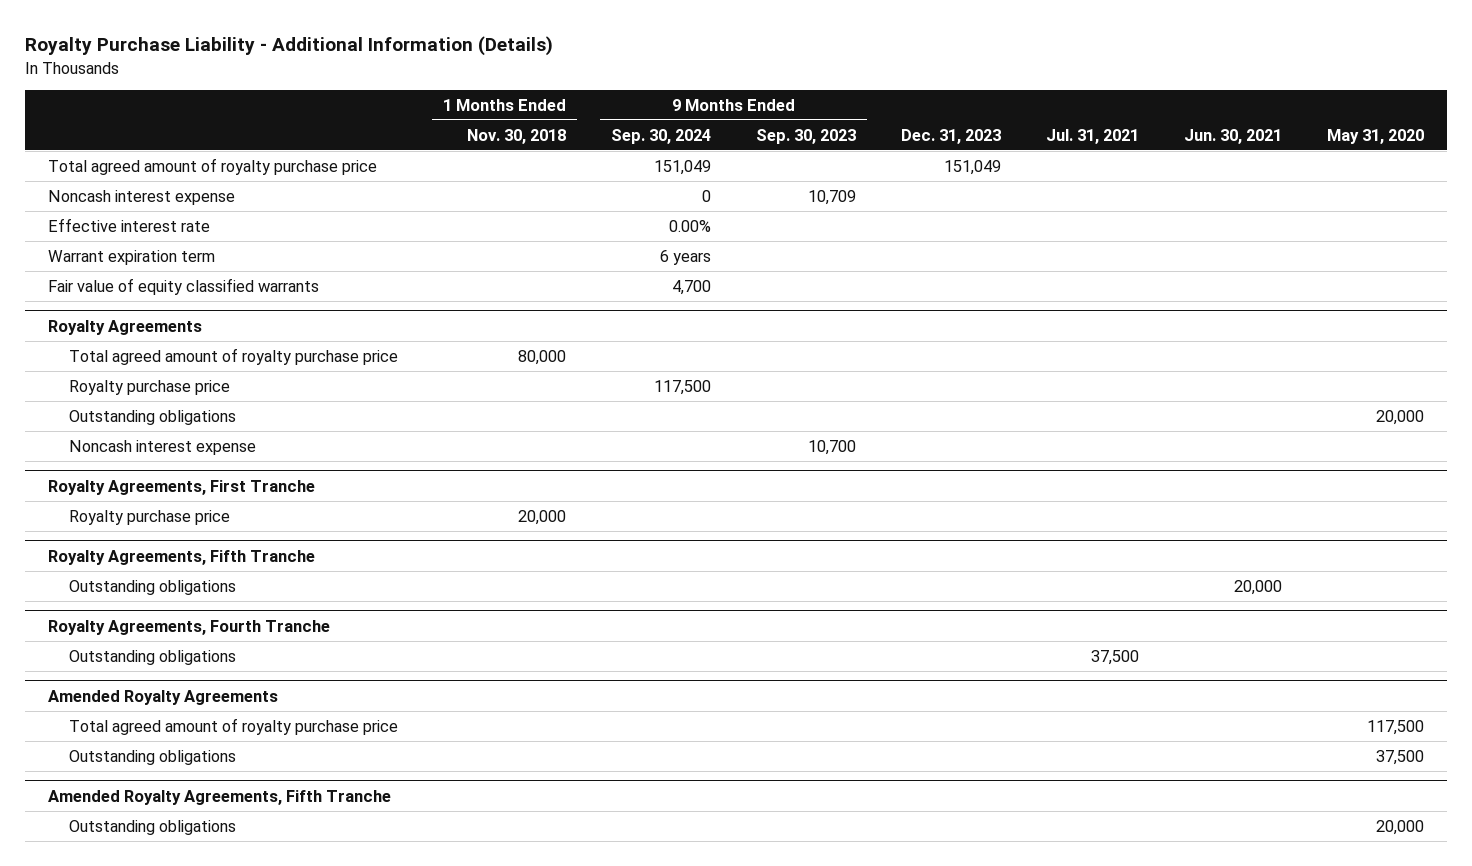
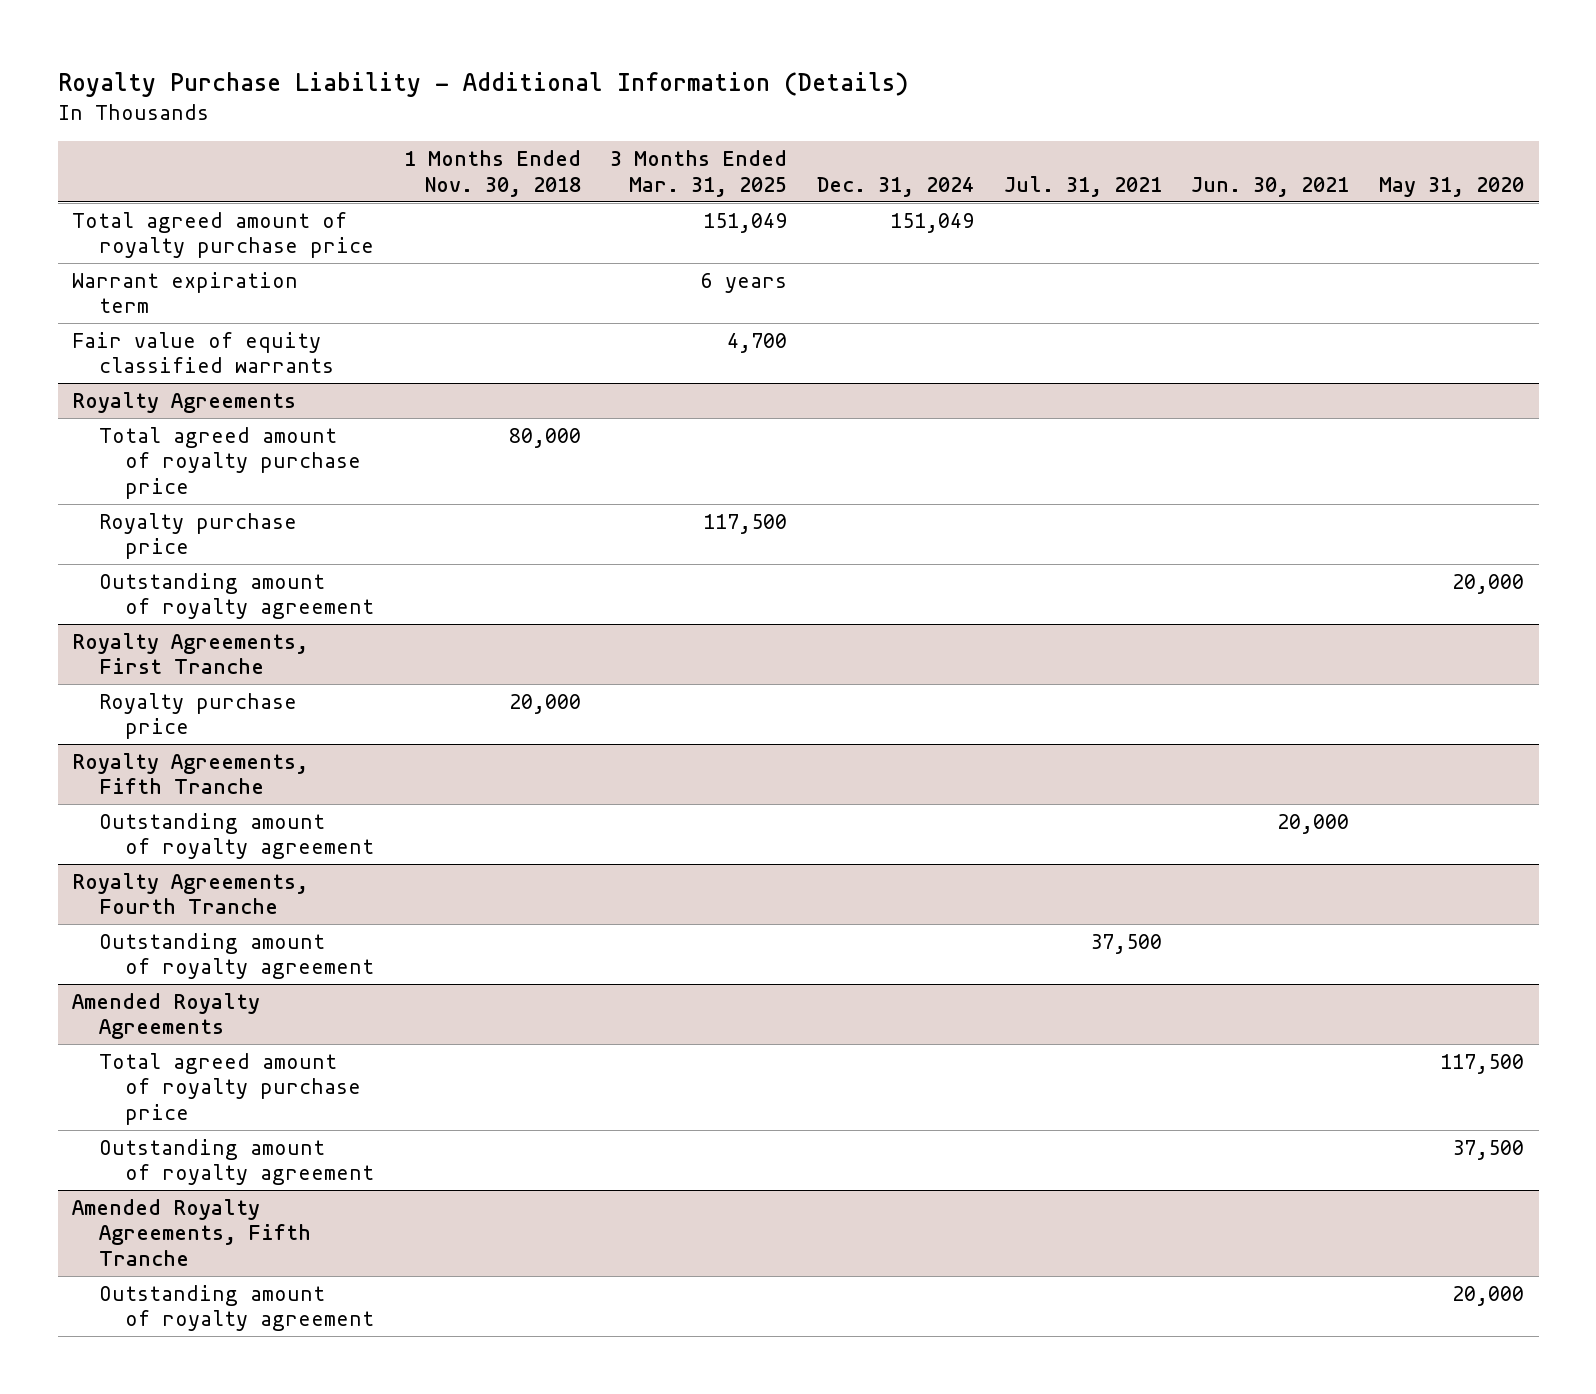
- | 1 Months Ended Nov. 30, 2018 | 9 Months Ended Sep. 30, 2024 | 9 Months Ended Sep. 30, 2023 | Dec. 31, 2023 | Jul. 31, 2021 | Jun. 30, 2021 | May 31, 2020
+ | 1 Months Ended Nov. 30, 2018 | 3 Months Ended Mar. 31, 2025 | Dec. 31, 2024 | Jul. 31, 2021 | Jun. 30, 2021 | May 31, 2020
- Noncash interest expense | | 0 | 10,709 | | | |
- Effective interest rate | | 0.00% | | | | |
@ Royalty Agreements
- Outstanding obligations | | | | | | | 20,000
- Noncash interest expense | | | 10,700 | | | |
+ Outstanding amount of royalty agreement | | | | | | 20,000
@ Royalty Agreements, Fifth Tranche
- Outstanding obligations | | | | | | 20,000 |
+ Outstanding amount of royalty agreement | | | | | 20,000 |
@ Royalty Agreements, Fourth Tranche
- Outstanding obligations | | | | | 37,500 | |
+ Outstanding amount of royalty agreement | | | | 37,500 | |
@ Amended Royalty Agreements
- Outstanding obligations | | | | | | | 37,500
+ Outstanding amount of royalty agreement | | | | | | 37,500
@ Amended Royalty Agreements, Fifth Tranche
- Outstanding obligations | | | | | | | 20,000
+ Outstanding amount of royalty agreement | | | | | | 20,000

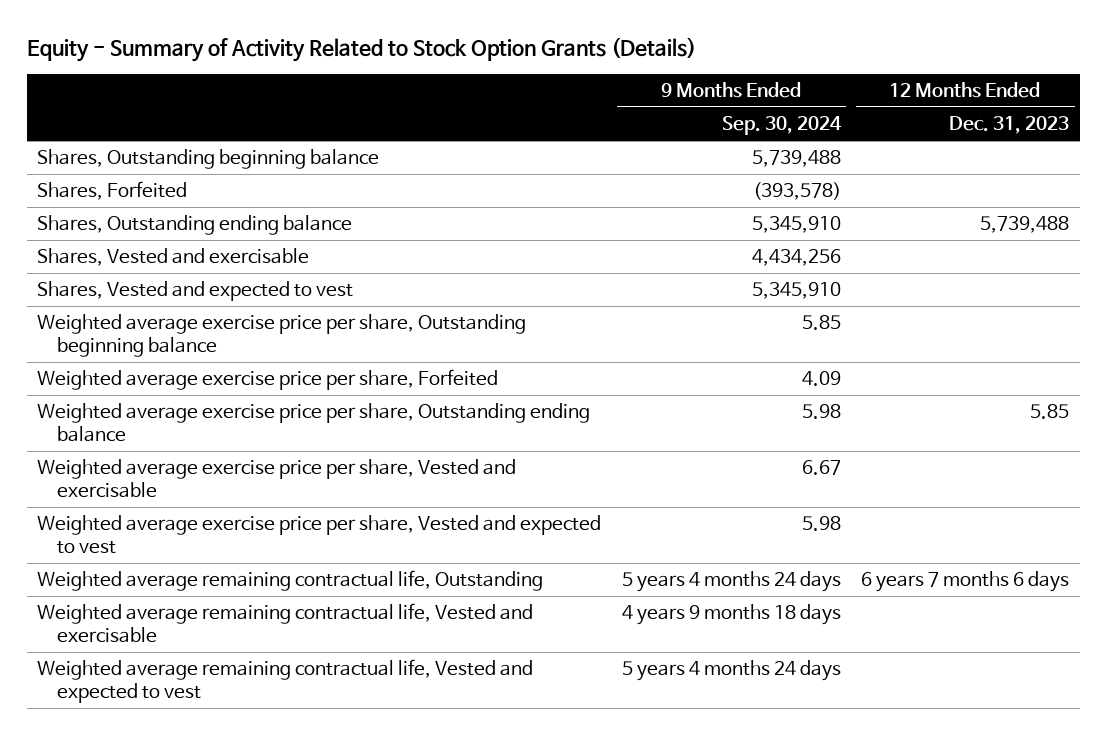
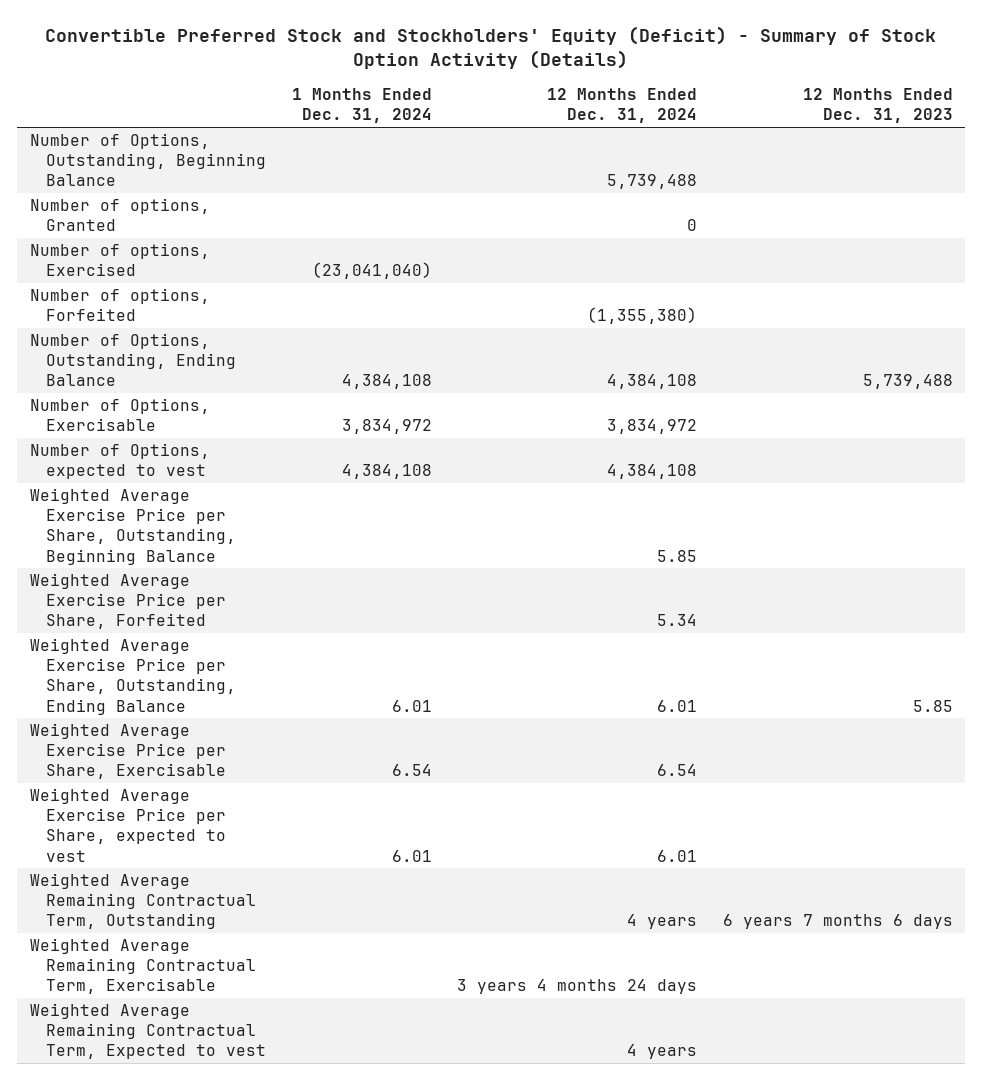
- Equity - Summary of Activity Related to Stock Option Grants (Details)
+ Convertible Preferred Stock and Stockholders' Equity (Deficit) - Summary of Stock Option Activity (Details)
- | 9 Months Ended Sep. 30, 2024 | 12 Months Ended Dec. 31, 2023
+ | 1 Months Ended Dec. 31, 2024 | 12 Months Ended Dec. 31, 2024 | 12 Months Ended Dec. 31, 2023
- Shares, Outstanding beginning balance | 5,739,488 |
- Shares, Forfeited | (393,578) |
- Shares, Outstanding ending balance | 5,345,910 | 5,739,488
- Shares, Vested and exercisable | 4,434,256 |
- Shares, Vested and expected to vest | 5,345,910 |
- Weighted average exercise price per share, Outstanding beginning balance | 5.85 |
- Weighted average exercise price per share, Forfeited | 4.09 |
- Weighted average exercise price per share, Outstanding ending balance | 5.98 | 5.85
- Weighted average exercise price per share, Vested and exercisable | 6.67 |
- Weighted average exercise price per share, Vested and expected to vest | 5.98 |
- Weighted average remaining contractual life, Outstanding | 5 years 4 months 24 days | 6 years 7 months 6 days
- Weighted average remaining contractual life, Vested and exercisable | 4 years 9 months 18 days |
- Weighted average remaining contractual life, Vested and expected to vest | 5 years 4 months 24 days |
+ Number of Options, Outstanding, Beginning Balance | | 5,739,488 |
+ Number of options, Granted | | 0 |
+ Number of options, Exercised | (23,041,040) | |
+ Number of options, Forfeited | | (1,355,380) |
+ Number of Options, Outstanding, Ending Balance | 4,384,108 | 4,384,108 | 5,739,488
+ Number of Options, Exercisable | 3,834,972 | 3,834,972 |
+ Number of Options, expected to vest | 4,384,108 | 4,384,108 |
+ Weighted Average Exercise Price per Share, Outstanding, Beginning Balance | | 5.85 |
+ Weighted Average Exercise Price per Share, Forfeited | | 5.34 |
+ Weighted Average Exercise Price per Share, Outstanding, Ending Balance | 6.01 | 6.01 | 5.85
+ Weighted Average Exercise Price per Share, Exercisable | 6.54 | 6.54 |
+ Weighted Average Exercise Price per Share, expected to vest | 6.01 | 6.01 |
+ Weighted Average Remaining Contractual Term, Outstanding | | 4 years | 6 years 7 months 6 days
+ Weighted Average Remaining Contractual Term, Exercisable | | 3 years 4 months 24 days |
+ Weighted Average Remaining Contractual Term, Expected to vest | | 4 years |

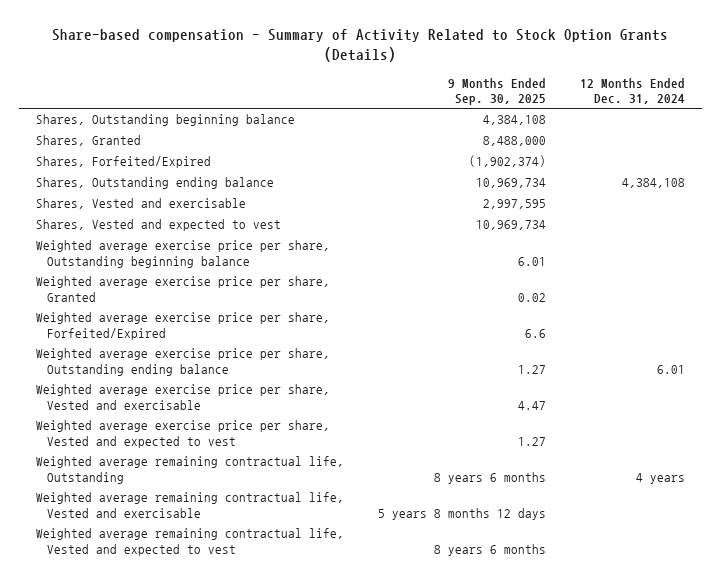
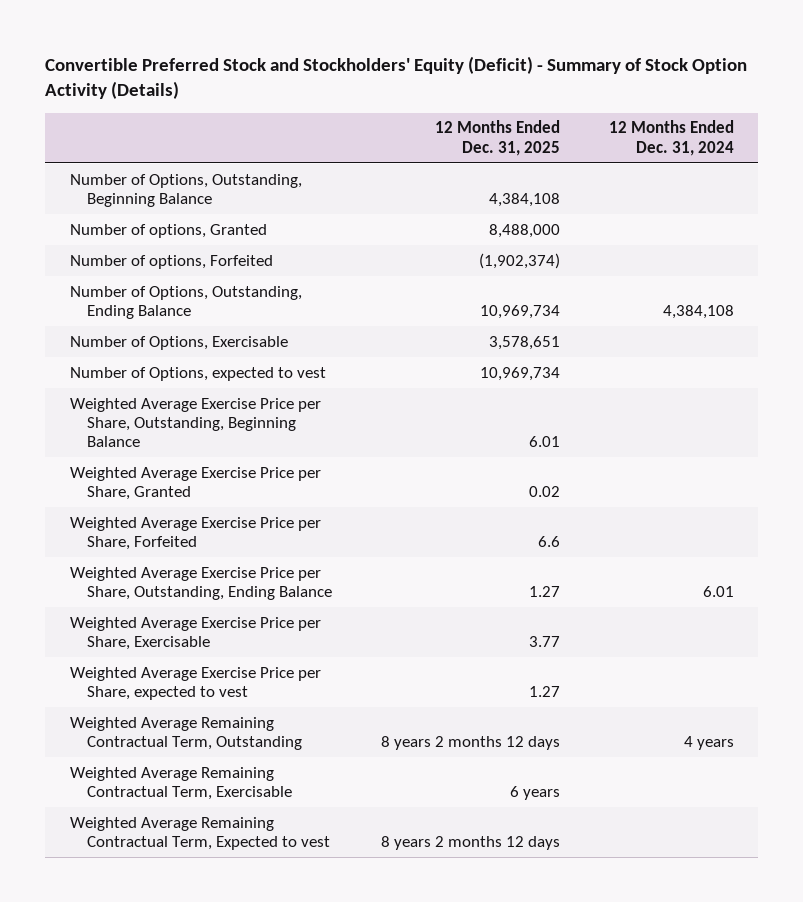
- Share-based compensation - Summary of Activity Related to Stock Option Grants (Details)
+ Convertible Preferred Stock and Stockholders' Equity (Deficit) - Summary of Stock Option Activity (Details)
- | 9 Months Ended Sep. 30, 2025 | 12 Months Ended Dec. 31, 2024
+ | 12 Months Ended Dec. 31, 2025 | 12 Months Ended Dec. 31, 2024
- Shares, Outstanding beginning balance | 4,384,108 |
- Shares, Granted | 8,488,000 |
- Shares, Forfeited/Expired | (1,902,374) |
- Shares, Outstanding ending balance | 10,969,734 | 4,384,108
- Shares, Vested and exercisable | 2,997,595 |
- Shares, Vested and expected to vest | 10,969,734 |
- Weighted average exercise price per share, Outstanding beginning balance | 6.01 |
- Weighted average exercise price per share, Granted | 0.02 |
- Weighted average exercise price per share, Forfeited/Expired | 6.6 |
- Weighted average exercise price per share, Outstanding ending balance | 1.27 | 6.01
- Weighted average exercise price per share, Vested and exercisable | 4.47 |
- Weighted average exercise price per share, Vested and expected to vest | 1.27 |
- Weighted average remaining contractual life, Outstanding | 8 years 6 months | 4 years
- Weighted average remaining contractual life, Vested and exercisable | 5 years 8 months 12 days |
- Weighted average remaining contractual life, Vested and expected to vest | 8 years 6 months |
+ Number of Options, Outstanding, Beginning Balance | 4,384,108 |
+ Number of options, Granted | 8,488,000 |
+ Number of options, Forfeited | (1,902,374) |
+ Number of Options, Outstanding, Ending Balance | 10,969,734 | 4,384,108
+ Number of Options, Exercisable | 3,578,651 |
+ Number of Options, expected to vest | 10,969,734 |
+ Weighted Average Exercise Price per Share, Outstanding, Beginning Balance | 6.01 |
+ Weighted Average Exercise Price per Share, Granted | 0.02 |
+ Weighted Average Exercise Price per Share, Forfeited | 6.6 |
+ Weighted Average Exercise Price per Share, Outstanding, Ending Balance | 1.27 | 6.01
+ Weighted Average Exercise Price per Share, Exercisable | 3.77 |
+ Weighted Average Exercise Price per Share, expected to vest | 1.27 |
+ Weighted Average Remaining Contractual Term, Outstanding | 8 years 2 months 12 days | 4 years
+ Weighted Average Remaining Contractual Term, Exercisable | 6 years |
+ Weighted Average Remaining Contractual Term, Expected to vest | 8 years 2 months 12 days |

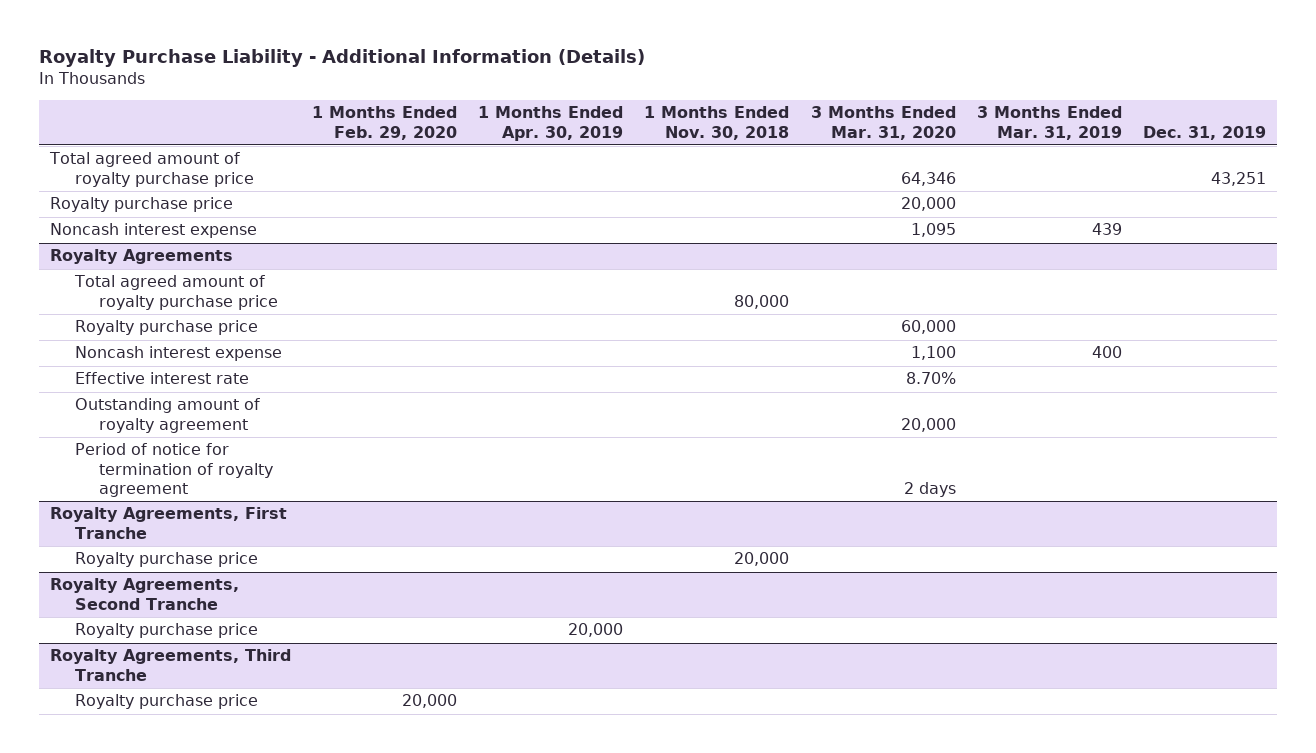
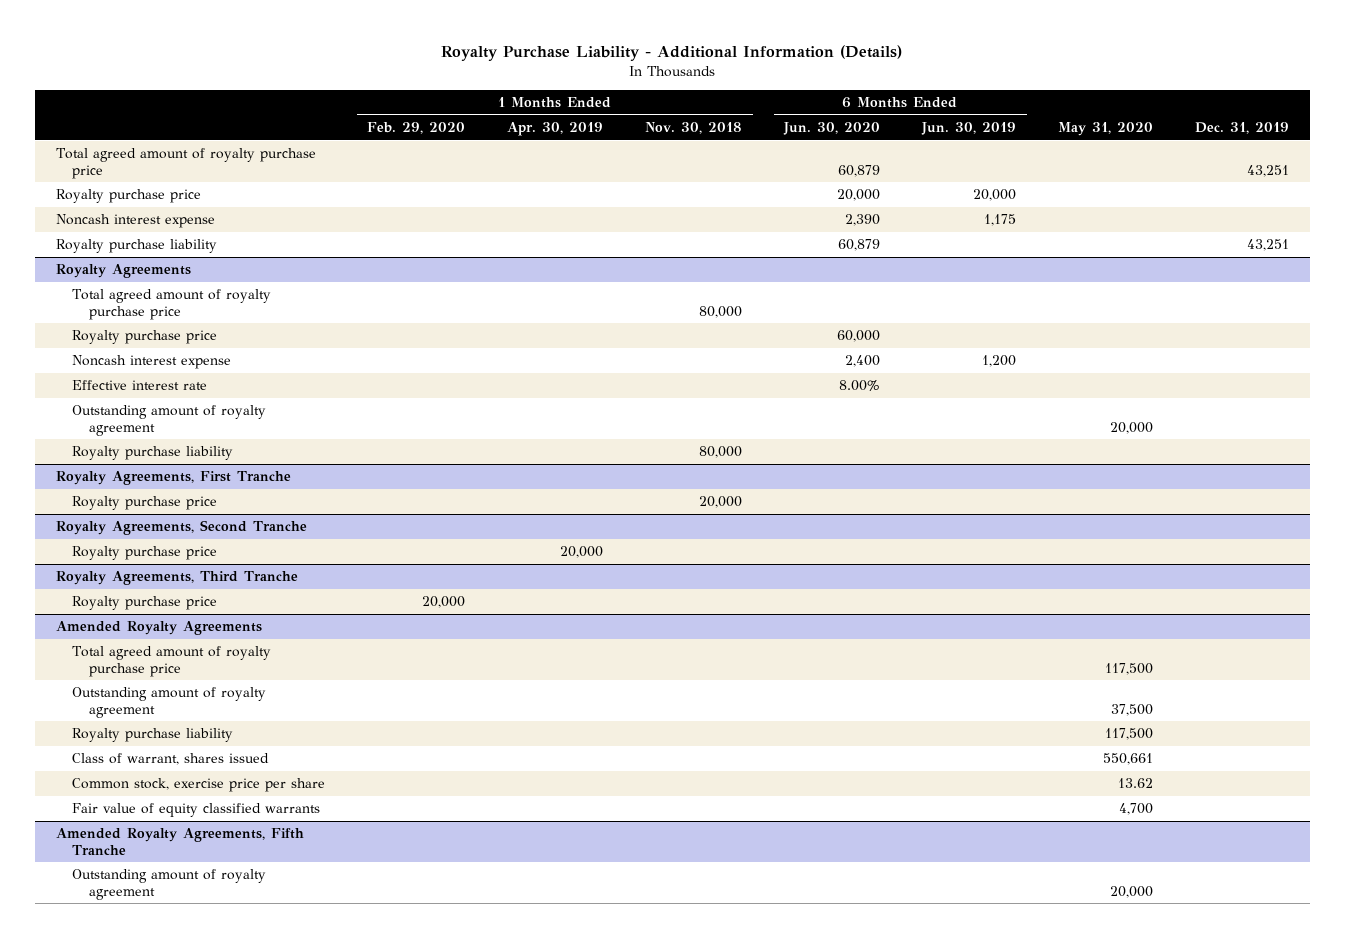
- | 1 Months Ended Feb. 29, 2020 | 1 Months Ended Apr. 30, 2019 | 1 Months Ended Nov. 30, 2018 | 3 Months Ended Mar. 31, 2020 | 3 Months Ended Mar. 31, 2019 | Dec. 31, 2019
+ | 1 Months Ended Feb. 29, 2020 | 1 Months Ended Apr. 30, 2019 | 1 Months Ended Nov. 30, 2018 | 6 Months Ended Jun. 30, 2020 | 6 Months Ended Jun. 30, 2019 | May 31, 2020 | Dec. 31, 2019
+ Royalty purchase liability | | | | 60,879 | | | 43,251
@ Royalty Agreements
- Period of notice for termination of royalty agreement | | | | 2 days | |
+ Royalty purchase liability | | | 80,000 | | | |
+ Amended Royalty Agreements
+ Total agreed amount of royalty purchase price | | | | | | 117,500 |
+ Outstanding amount of royalty agreement | | | | | | 37,500 |
+ Royalty purchase liability | | | | | | 117,500 |
+ Class of warrant, shares issued | | | | | | 550,661 |
+ Common stock, exercise price per share | | | | | | 13.62 |
+ Fair value of equity classified warrants | | | | | | 4,700 |
+ Amended Royalty Agreements, Fifth Tranche
+ Outstanding amount of royalty agreement | | | | | | 20,000 |

